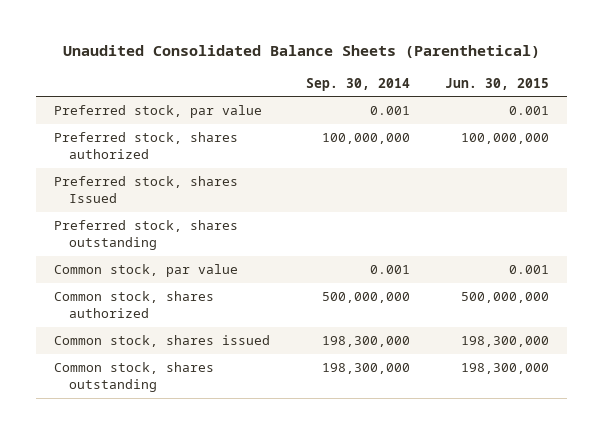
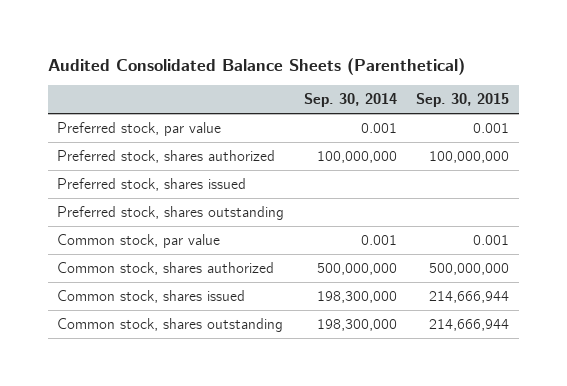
- Unaudited Consolidated Balance Sheets (Parenthetical)
+ Audited Consolidated Balance Sheets (Parenthetical)
- | Sep. 30, 2014 | Jun. 30, 2015
+ | Sep. 30, 2014 | Sep. 30, 2015
- Preferred stock, shares Issued
+ Preferred stock, shares issued

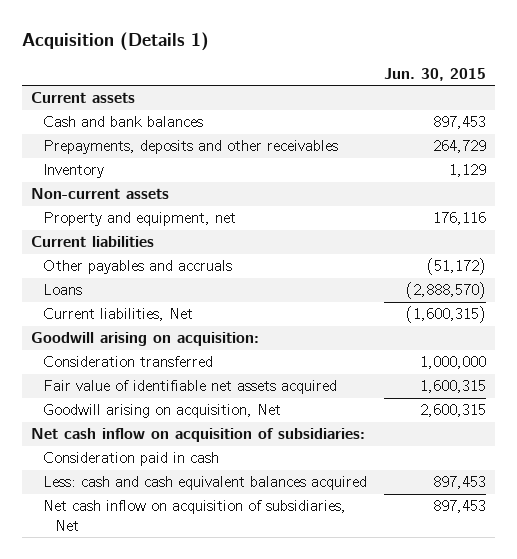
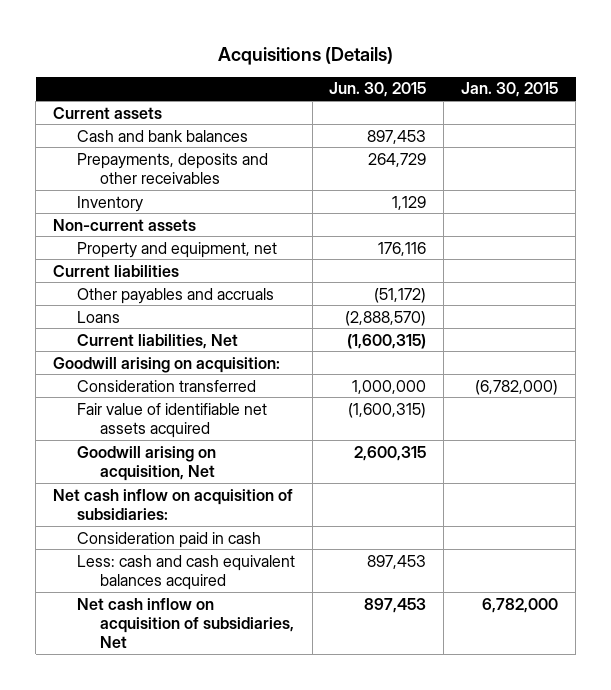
- Acquisition (Details 1)
+ Acquisitions (Details)
- | Jun. 30, 2015
+ | Jun. 30, 2015 | Jan. 30, 2015
- Fair value of identifiable net assets acquired | 1,600,315
+ Fair value of identifiable net assets acquired | (1,600,315) |

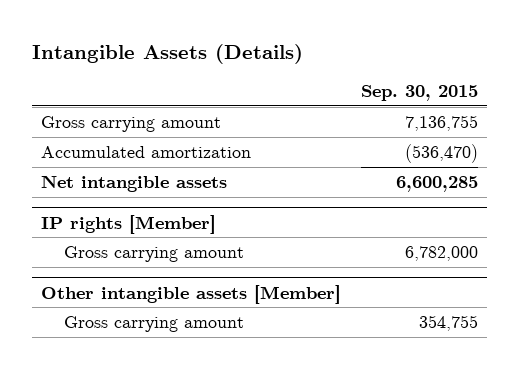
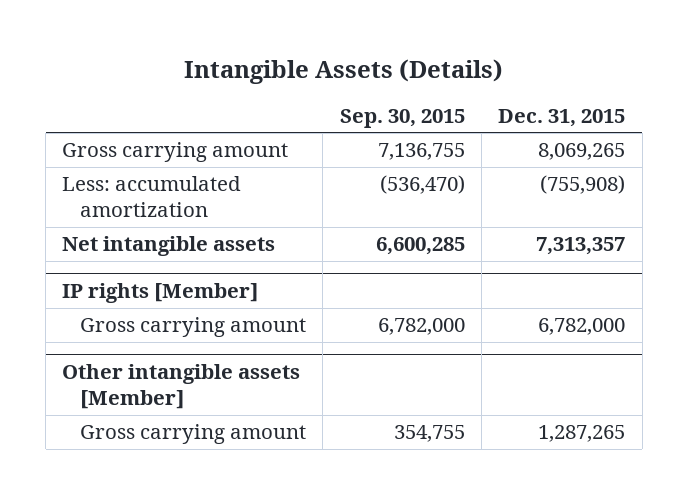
- | Sep. 30, 2015
+ | Sep. 30, 2015 | Dec. 31, 2015
- Accumulated amortization | (536,470)
+ Less: accumulated amortization | (536,470) | (755,908)

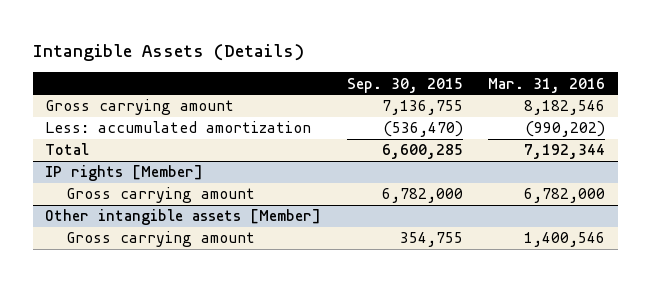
- | Sep. 30, 2015 | Dec. 31, 2015
+ | Sep. 30, 2015 | Mar. 31, 2016
- Net intangible assets | 6,600,285 | 7,313,357
+ Total | 6,600,285 | 7,192,344

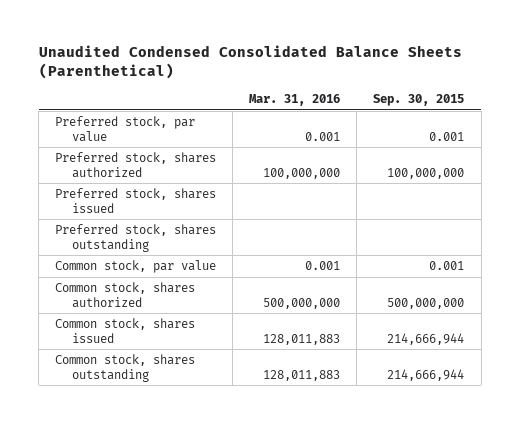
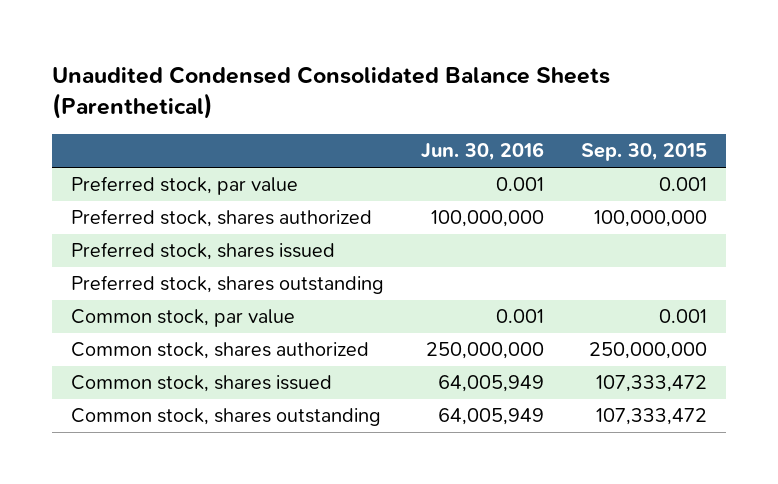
- | Mar. 31, 2016 | Sep. 30, 2015
+ | Jun. 30, 2016 | Sep. 30, 2015
- Common stock, shares authorized | 500,000,000 | 500,000,000
- Common stock, shares issued | 128,011,883 | 214,666,944
- Common stock, shares outstanding | 128,011,883 | 214,666,944
+ Common stock, shares authorized | 250,000,000 | 250,000,000
+ Common stock, shares issued | 64,005,949 | 107,333,472
+ Common stock, shares outstanding | 64,005,949 | 107,333,472

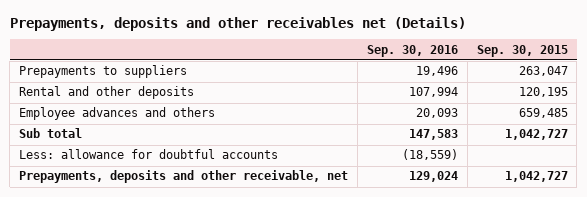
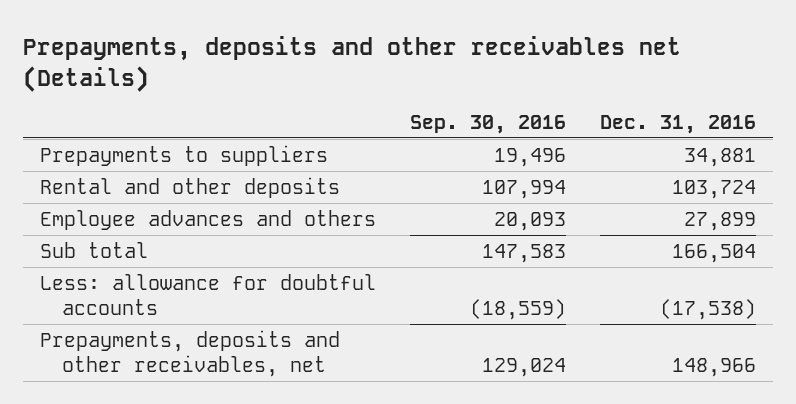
- | Sep. 30, 2016 | Sep. 30, 2015
+ | Sep. 30, 2016 | Dec. 31, 2016
- Prepayments, deposits and other receivable, net | 129,024 | 1,042,727
+ Prepayments, deposits and other receivables, net | 129,024 | 148,966

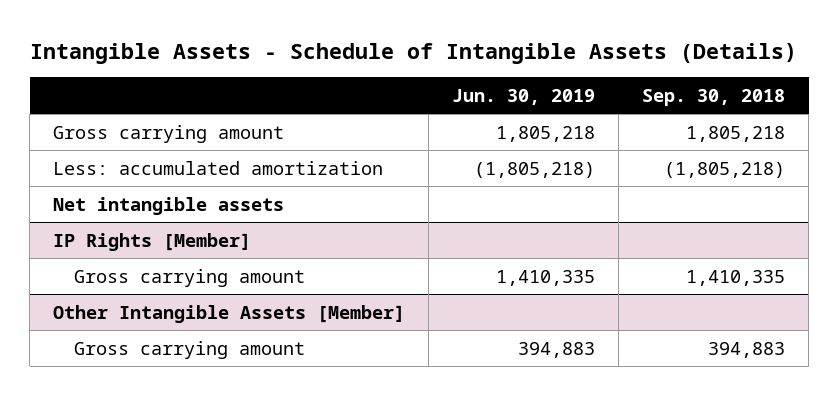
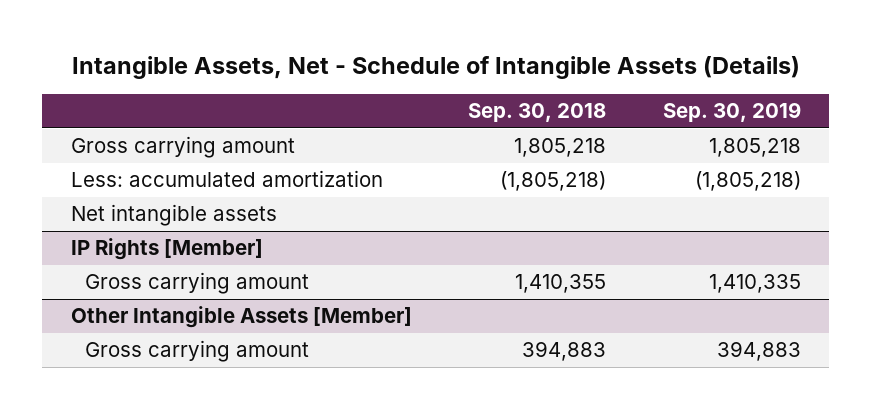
- Intangible Assets - Schedule of Intangible Assets (Details)
+ Intangible Assets, Net - Schedule of Intangible Assets (Details)
- | Jun. 30, 2019 | Sep. 30, 2018
+ | Sep. 30, 2018 | Sep. 30, 2019
@ IP Rights [Member]
- Gross carrying amount | 1,410,335 | 1,410,335
+ Gross carrying amount | 1,410,355 | 1,410,335

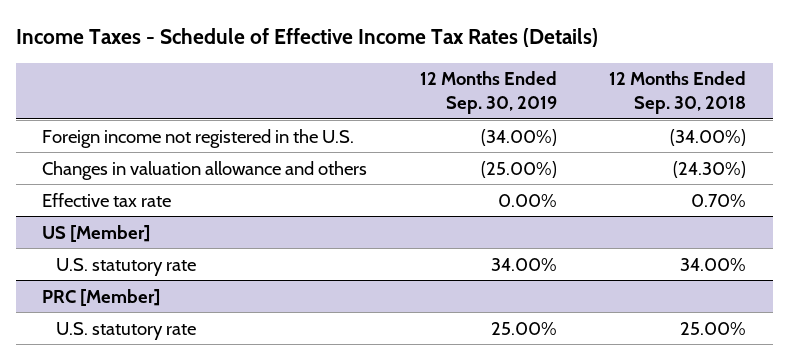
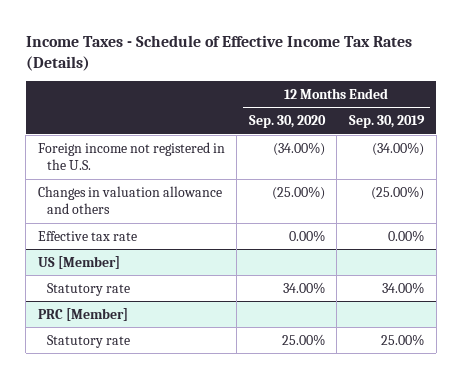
- | 12 Months Ended Sep. 30, 2019 | 12 Months Ended Sep. 30, 2018
+ | 12 Months Ended Sep. 30, 2020 | 12 Months Ended Sep. 30, 2019
@ US [Member]
- U.S. statutory rate | 34.00% | 34.00%
+ Statutory rate | 34.00% | 34.00%
@ PRC [Member]
- U.S. statutory rate | 25.00% | 25.00%
+ Statutory rate | 25.00% | 25.00%

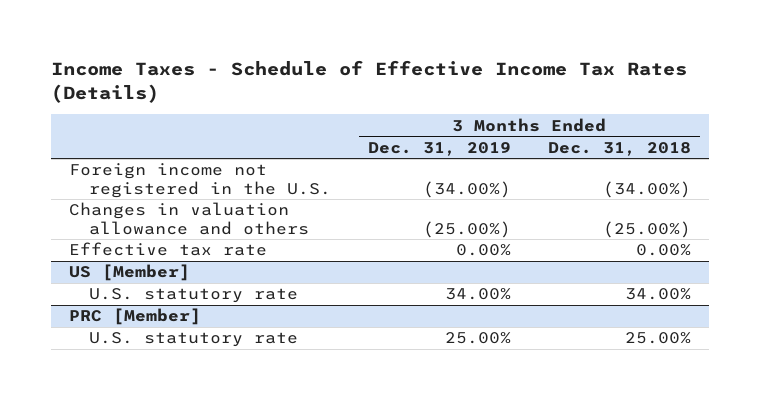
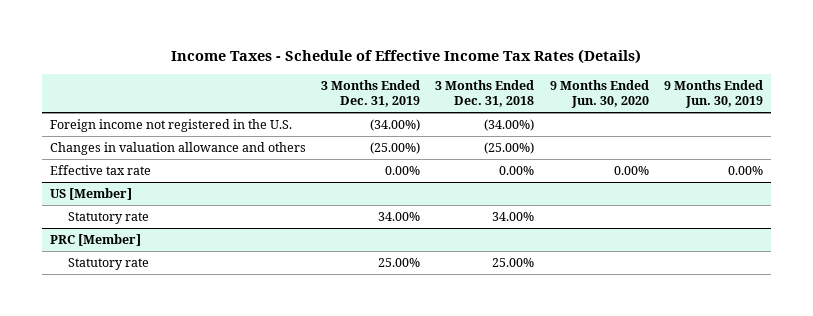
- | 3 Months Ended Dec. 31, 2019 | 3 Months Ended Dec. 31, 2018
+ | 3 Months Ended Dec. 31, 2019 | 3 Months Ended Dec. 31, 2018 | 9 Months Ended Jun. 30, 2020 | 9 Months Ended Jun. 30, 2019
@ US [Member]
- U.S. statutory rate | 34.00% | 34.00%
+ Statutory rate | 34.00% | 34.00% | |
@ PRC [Member]
- U.S. statutory rate | 25.00% | 25.00%
+ Statutory rate | 25.00% | 25.00% | |

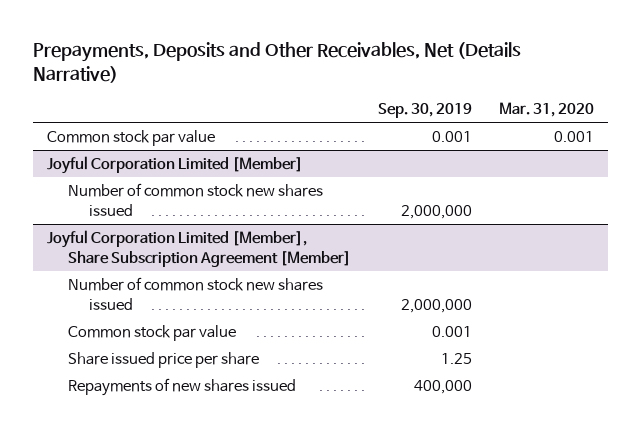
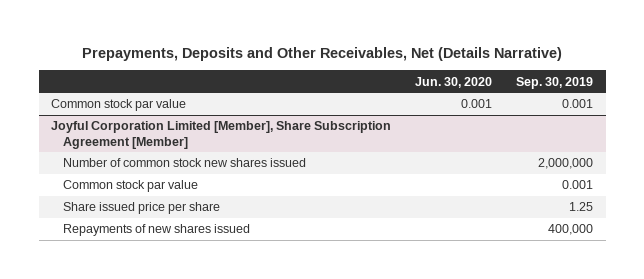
- | Sep. 30, 2019 | Mar. 31, 2020
+ | Jun. 30, 2020 | Sep. 30, 2019
- Joyful Corporation Limited [Member]
- Number of common stock new shares issued | 2,000,000 |

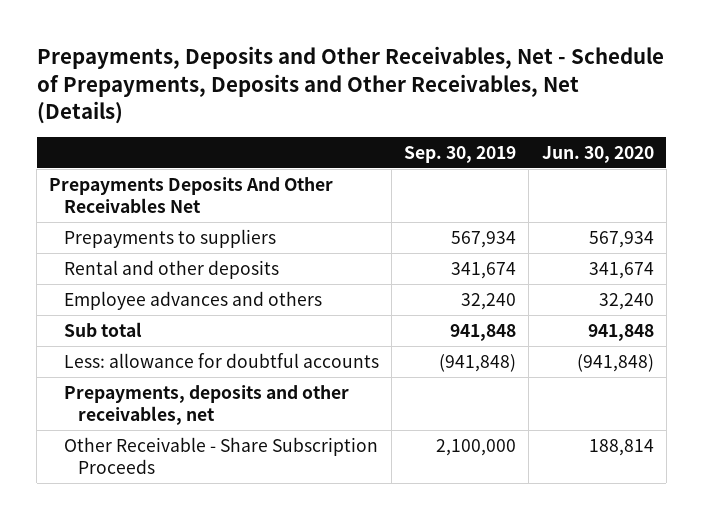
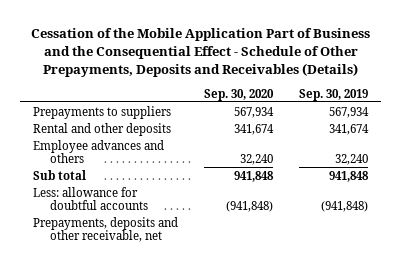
- Prepayments, Deposits and Other Receivables, Net - Schedule of Prepayments, Deposits and Other Receivables, Net (Details)
+ Cessation of the Mobile Application Part of Business and the Consequential Effect - Schedule of Other Prepayments, Deposits and Receivables (Details)
- | Sep. 30, 2019 | Jun. 30, 2020
+ | Sep. 30, 2020 | Sep. 30, 2019
- Prepayments Deposits And Other Receivables Net
- Prepayments, deposits and other receivables, net
- Other Receivable - Share Subscription Proceeds | 2,100,000 | 188,814
+ Prepayments, deposits and other receivable, net

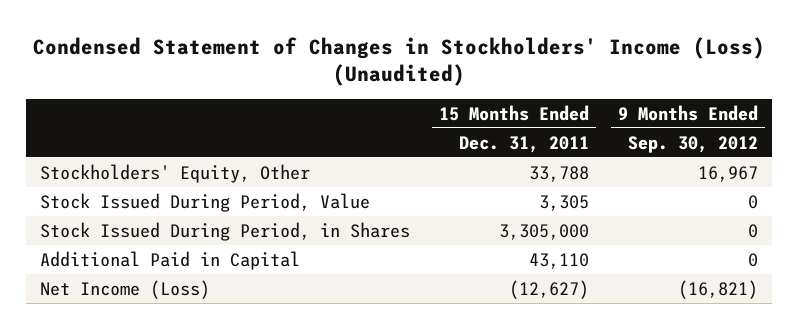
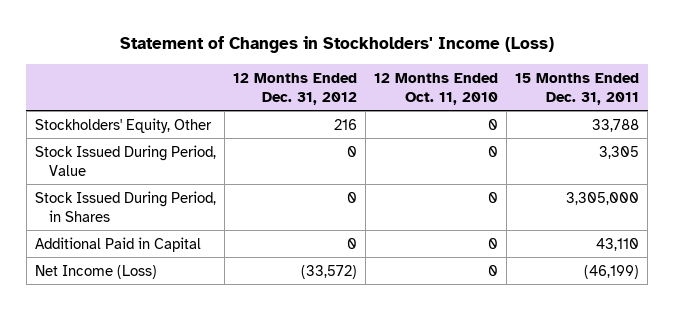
- Condensed Statement of Changes in Stockholders' Income (Loss) (Unaudited)
+ Statement of Changes in Stockholders' Income (Loss)
- | 15 Months Ended Dec. 31, 2011 | 9 Months Ended Sep. 30, 2012
+ | 12 Months Ended Dec. 31, 2012 | 12 Months Ended Oct. 11, 2010 | 15 Months Ended Dec. 31, 2011
- Net Income (Loss) | (12,627) | (16,821)
+ Net Income (Loss) | (33,572) | 0 | (46,199)

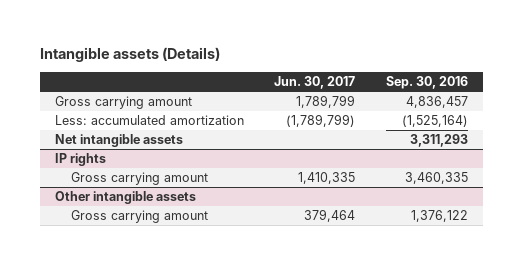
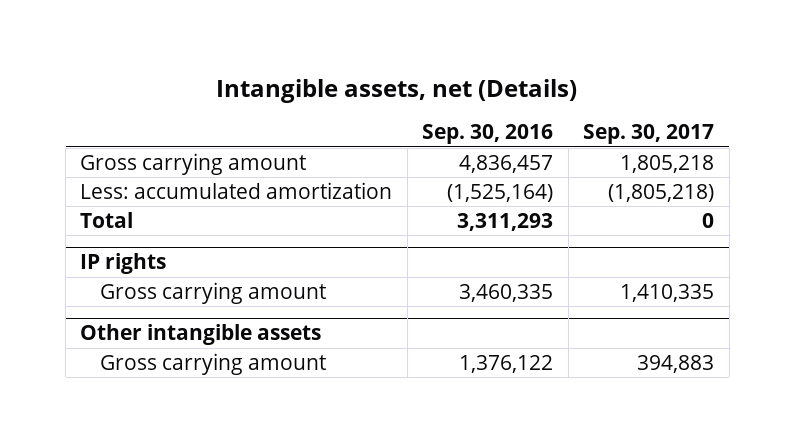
- Intangible assets (Details)
+ Intangible assets, net (Details)
- | Jun. 30, 2017 | Sep. 30, 2016
+ | Sep. 30, 2016 | Sep. 30, 2017
- Net intangible assets | | 3,311,293
+ Total | 3,311,293 | 0

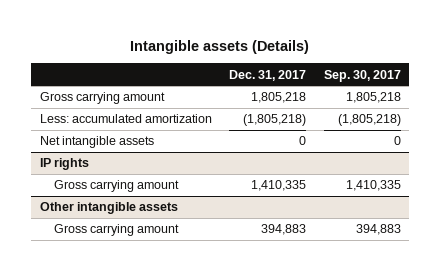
- Intangible assets, net (Details)
+ Intangible assets (Details)
- | Sep. 30, 2016 | Sep. 30, 2017
+ | Dec. 31, 2017 | Sep. 30, 2017
- Total | 3,311,293 | 0
+ Net intangible assets | 0 | 0

